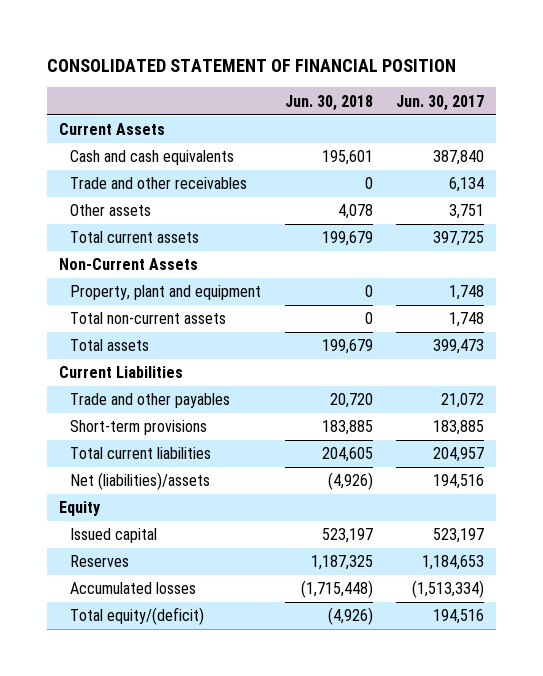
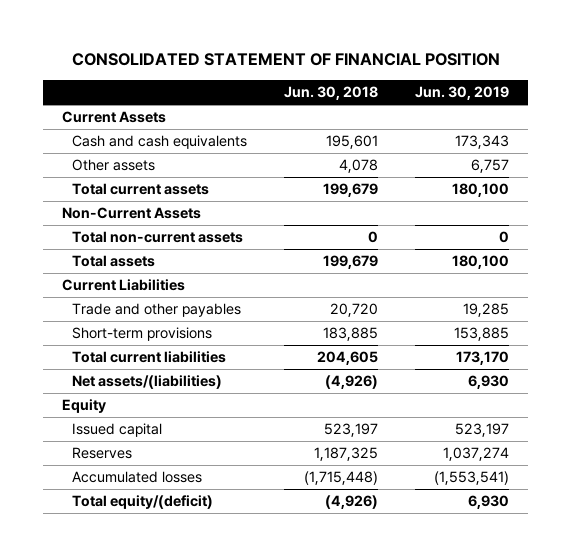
- | Jun. 30, 2018 | Jun. 30, 2017
+ | Jun. 30, 2018 | Jun. 30, 2019
- Trade and other receivables | 0 | 6,134
- Property, plant and equipment | 0 | 1,748
- Net (liabilities)/assets | (4,926) | 194,516
+ Net assets/(liabilities) | (4,926) | 6,930

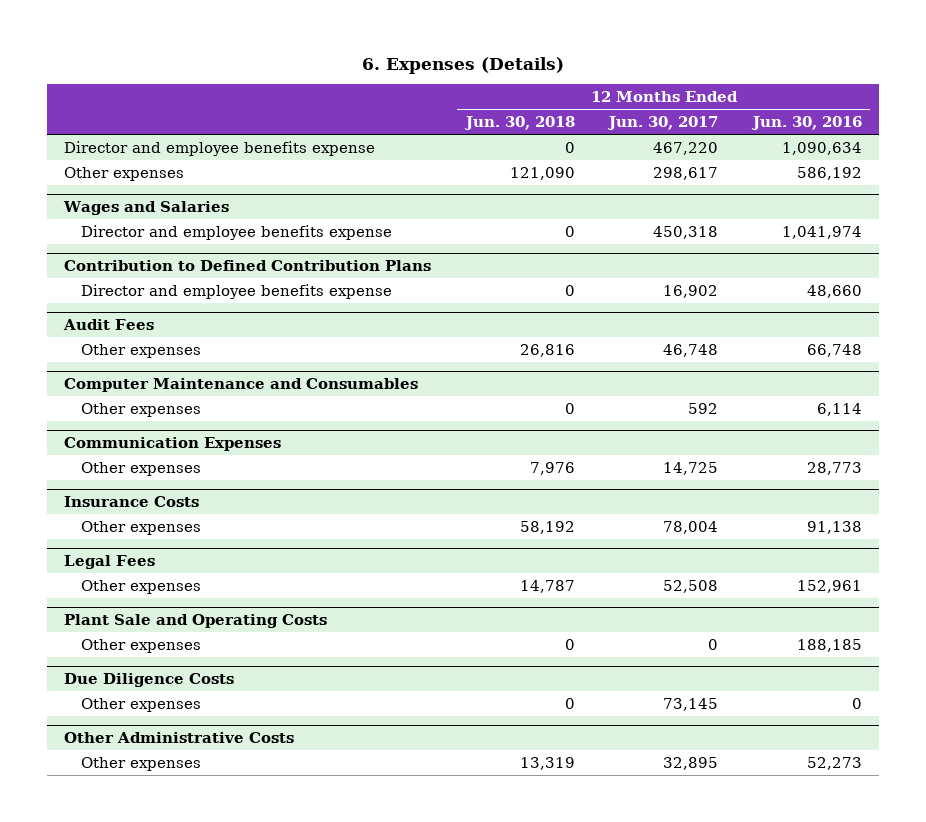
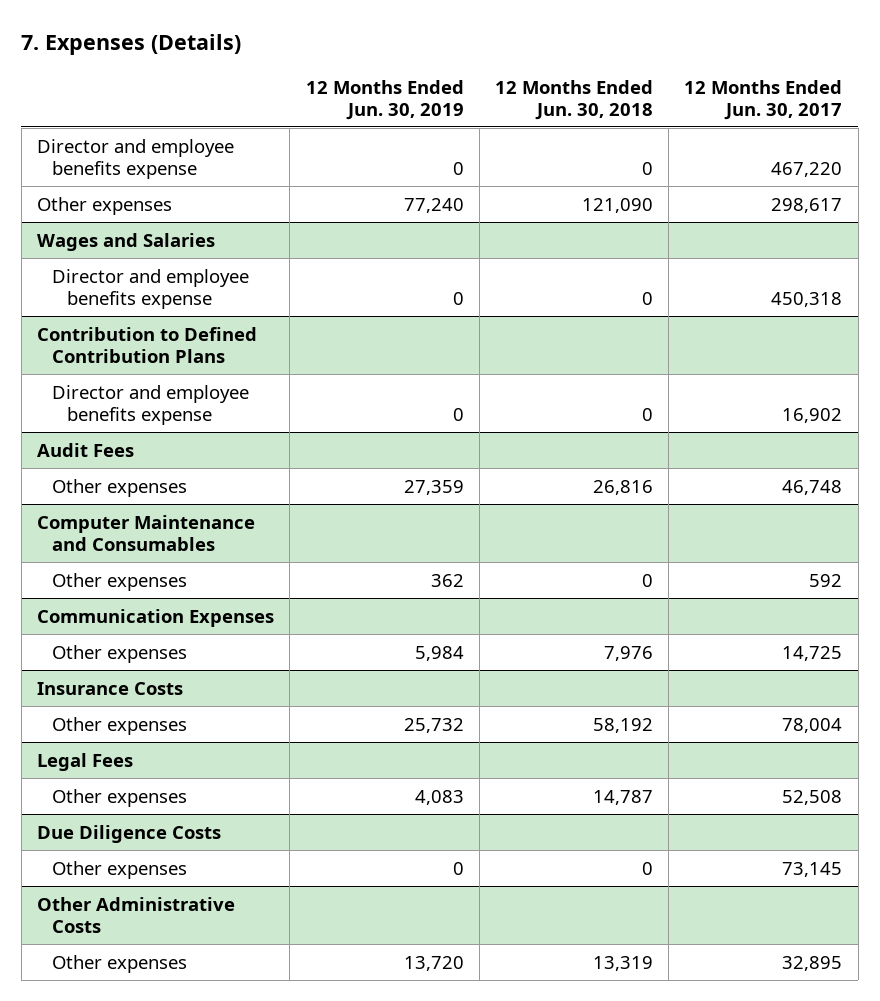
- 6. Expenses (Details)
+ 7. Expenses (Details)
- | 12 Months Ended Jun. 30, 2018 | 12 Months Ended Jun. 30, 2017 | 12 Months Ended Jun. 30, 2016
+ | 12 Months Ended Jun. 30, 2019 | 12 Months Ended Jun. 30, 2018 | 12 Months Ended Jun. 30, 2017
- Plant Sale and Operating Costs
- Other expenses | 0 | 0 | 188,185

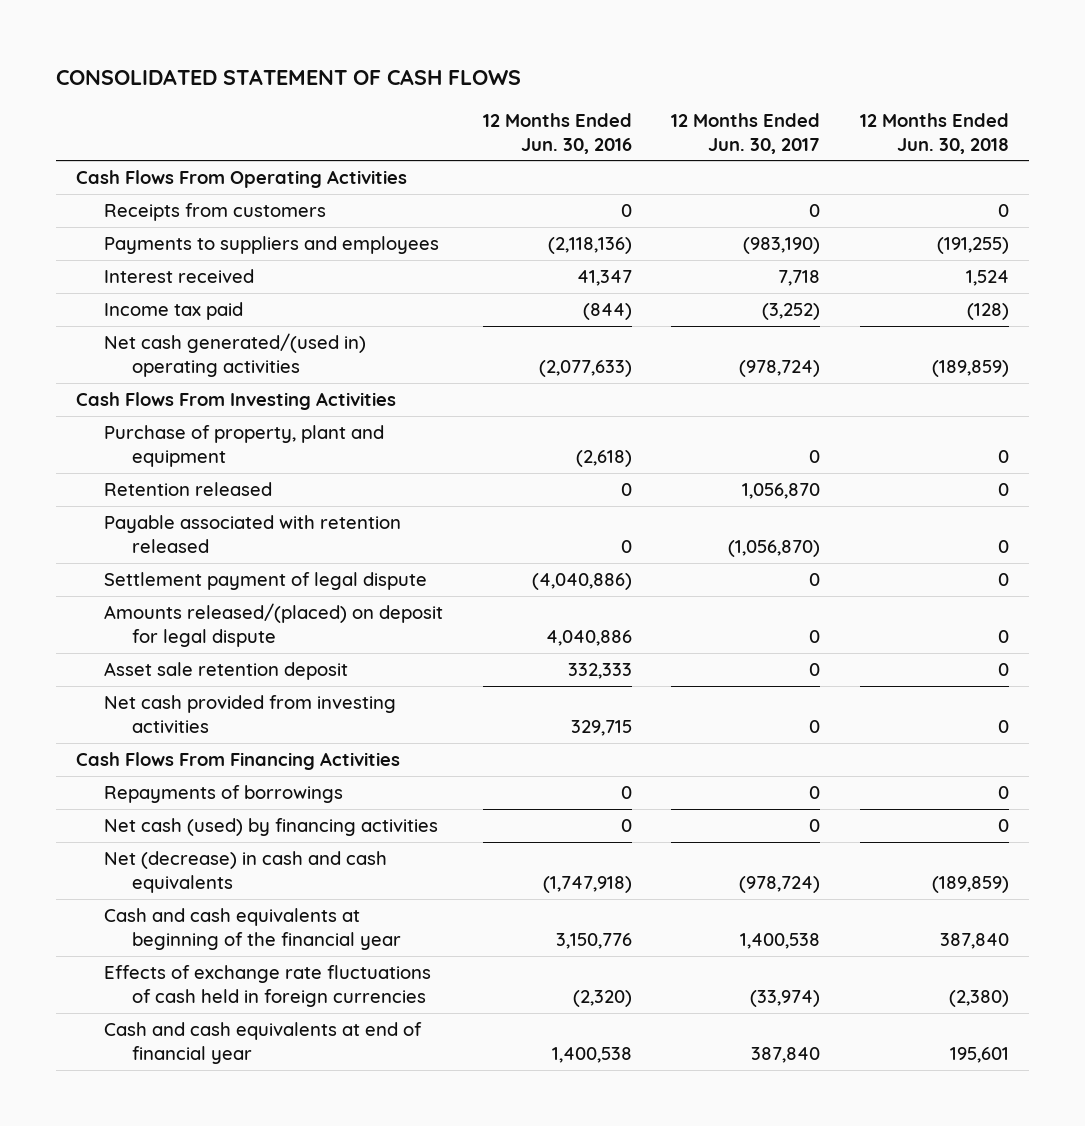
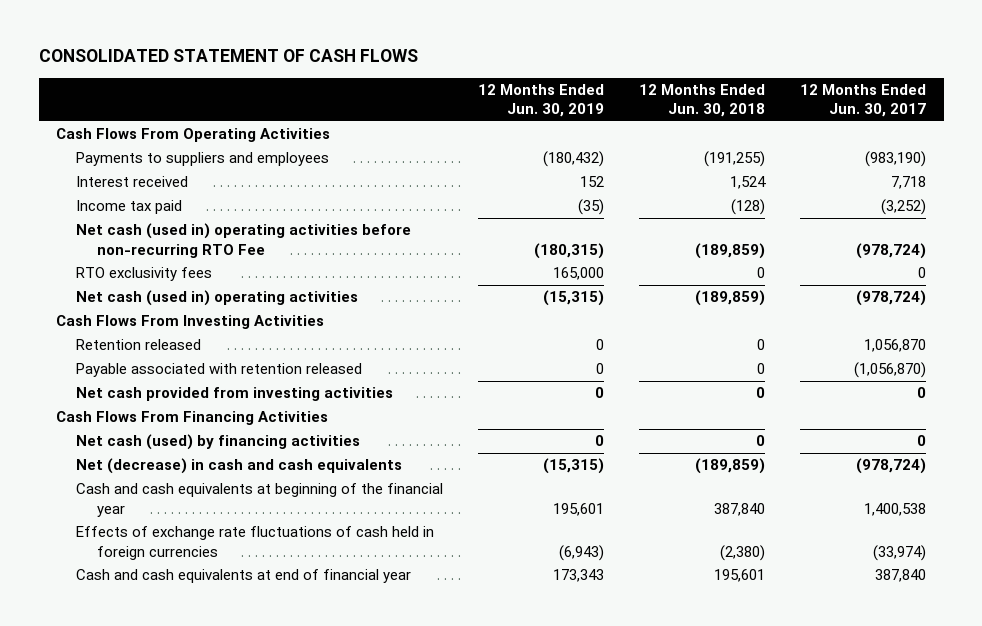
- | 12 Months Ended Jun. 30, 2016 | 12 Months Ended Jun. 30, 2017 | 12 Months Ended Jun. 30, 2018
+ | 12 Months Ended Jun. 30, 2019 | 12 Months Ended Jun. 30, 2018 | 12 Months Ended Jun. 30, 2017
- Receipts from customers | 0 | 0 | 0
- Net cash generated/(used in) operating activities | (2,077,633) | (978,724) | (189,859)
+ Net cash (used in) operating activities before non-recurring RTO Fee | (180,315) | (189,859) | (978,724)
+ RTO exclusivity fees | 165,000 | 0 | 0
+ Net cash (used in) operating activities | (15,315) | (189,859) | (978,724)
- Purchase of property, plant and equipment | (2,618) | 0 | 0
- Settlement payment of legal dispute | (4,040,886) | 0 | 0
- Amounts released/(placed) on deposit for legal dispute | 4,040,886 | 0 | 0
- Asset sale retention deposit | 332,333 | 0 | 0
- Repayments of borrowings | 0 | 0 | 0

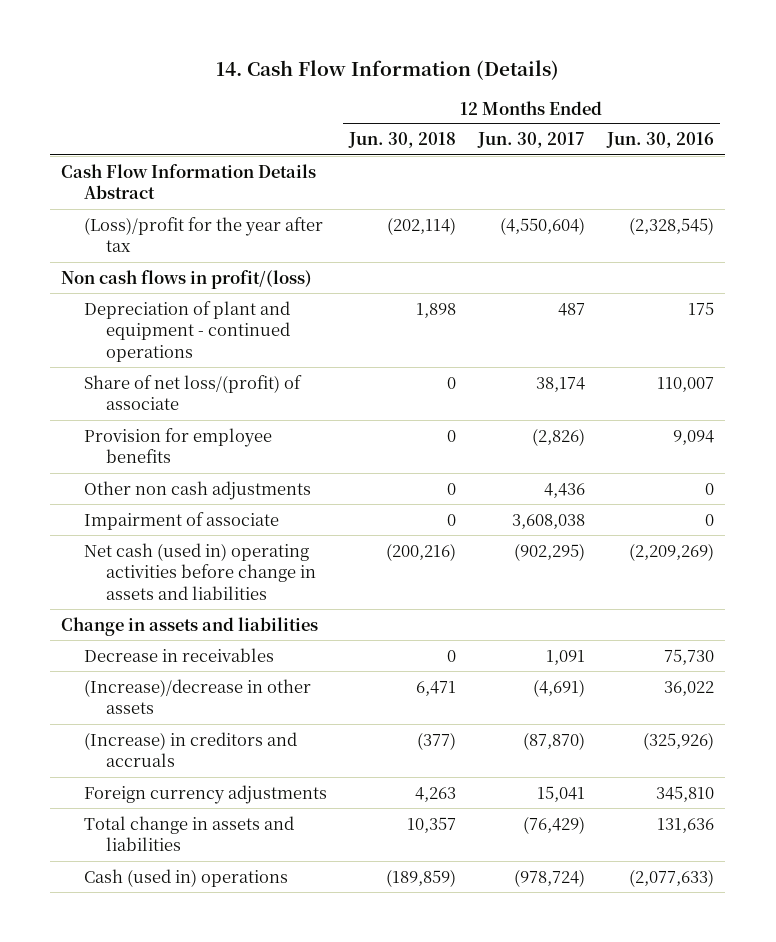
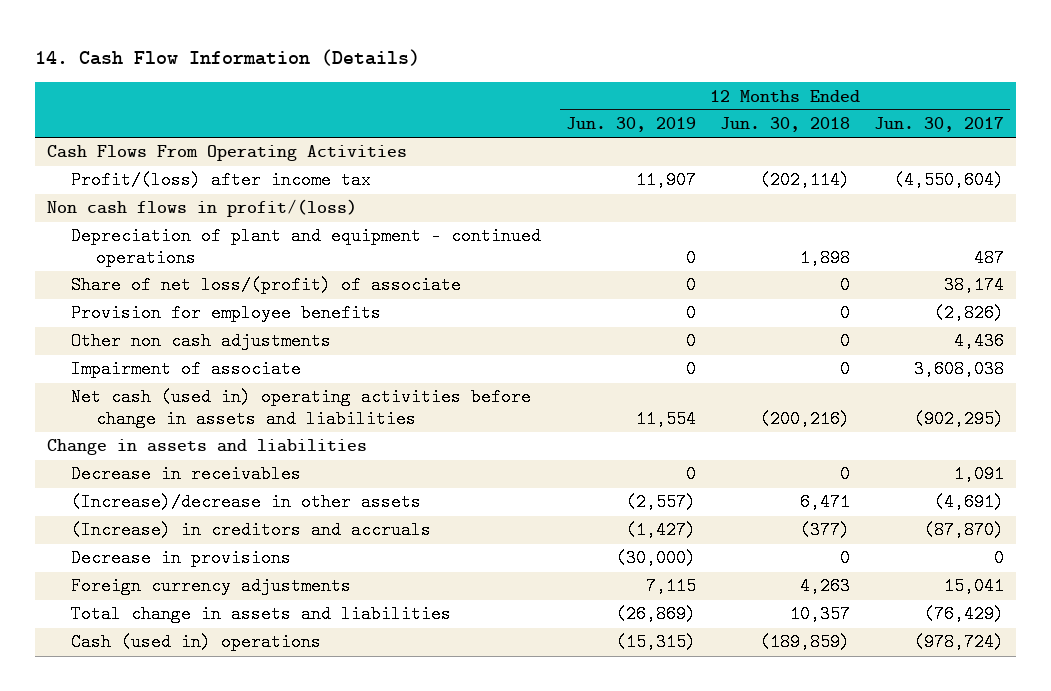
- | 12 Months Ended Jun. 30, 2018 | 12 Months Ended Jun. 30, 2017 | 12 Months Ended Jun. 30, 2016
+ | 12 Months Ended Jun. 30, 2019 | 12 Months Ended Jun. 30, 2018 | 12 Months Ended Jun. 30, 2017
- Cash Flow Information Details Abstract
- (Loss)/profit for the year after tax | (202,114) | (4,550,604) | (2,328,545)
+ Cash Flows From Operating Activities
+ Profit/(loss) after income tax | 11,907 | (202,114) | (4,550,604)
+ Decrease in provisions | (30,000) | 0 | 0

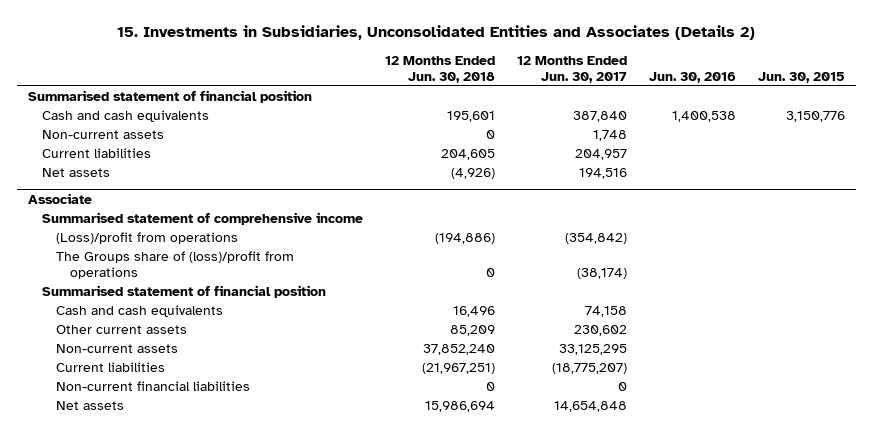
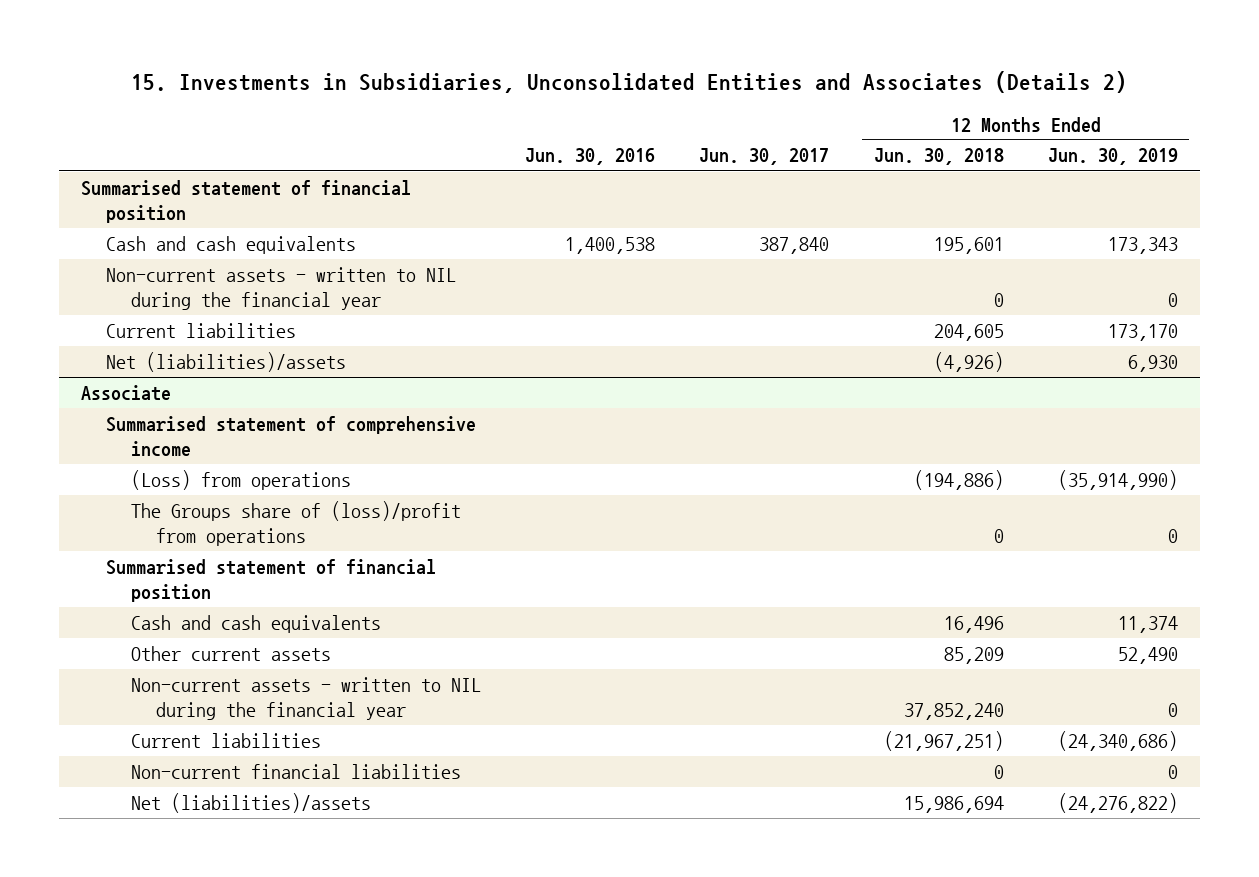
- | 12 Months Ended Jun. 30, 2018 | 12 Months Ended Jun. 30, 2017 | Jun. 30, 2016 | Jun. 30, 2015
+ | Jun. 30, 2016 | Jun. 30, 2017 | 12 Months Ended Jun. 30, 2018 | 12 Months Ended Jun. 30, 2019
- Non-current assets | 0 | 1,748 | |
+ Non-current assets - written to NIL during the financial year | | | 0 | 0
- Net assets | (4,926) | 194,516 | |
+ Net (liabilities)/assets | | | (4,926) | 6,930
@ Associate
- (Loss)/profit from operations | (194,886) | (354,842) | |
+ (Loss) from operations | | | (194,886) | (35,914,990)
- Non-current assets | 37,852,240 | 33,125,295 | |
+ Non-current assets - written to NIL during the financial year | | | 37,852,240 | 0
- Net assets | 15,986,694 | 14,654,848 | |
+ Net (liabilities)/assets | | | 15,986,694 | (24,276,822)

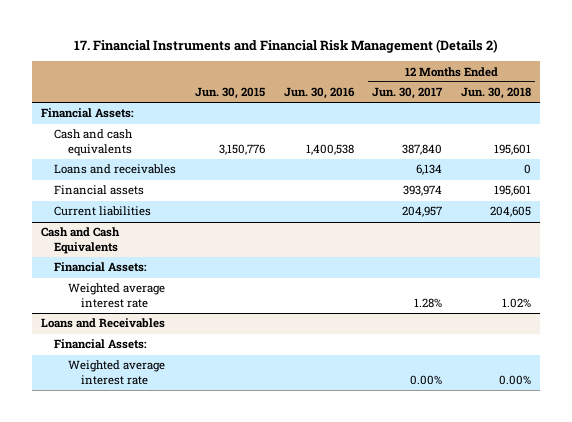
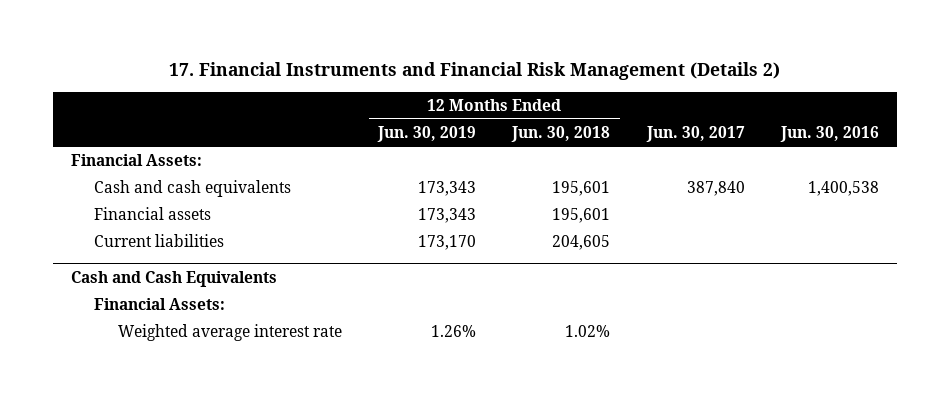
- | Jun. 30, 2015 | Jun. 30, 2016 | 12 Months Ended Jun. 30, 2017 | 12 Months Ended Jun. 30, 2018
+ | 12 Months Ended Jun. 30, 2019 | 12 Months Ended Jun. 30, 2018 | Jun. 30, 2017 | Jun. 30, 2016
- Loans and receivables | | | 6,134 | 0
- Loans and Receivables
- Financial Assets:
- Weighted average interest rate | | | 0.00% | 0.00%

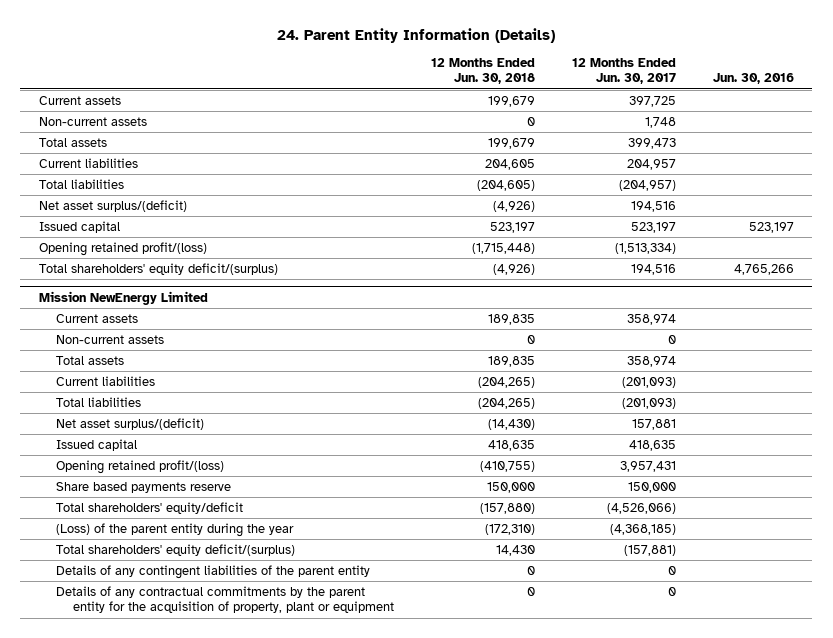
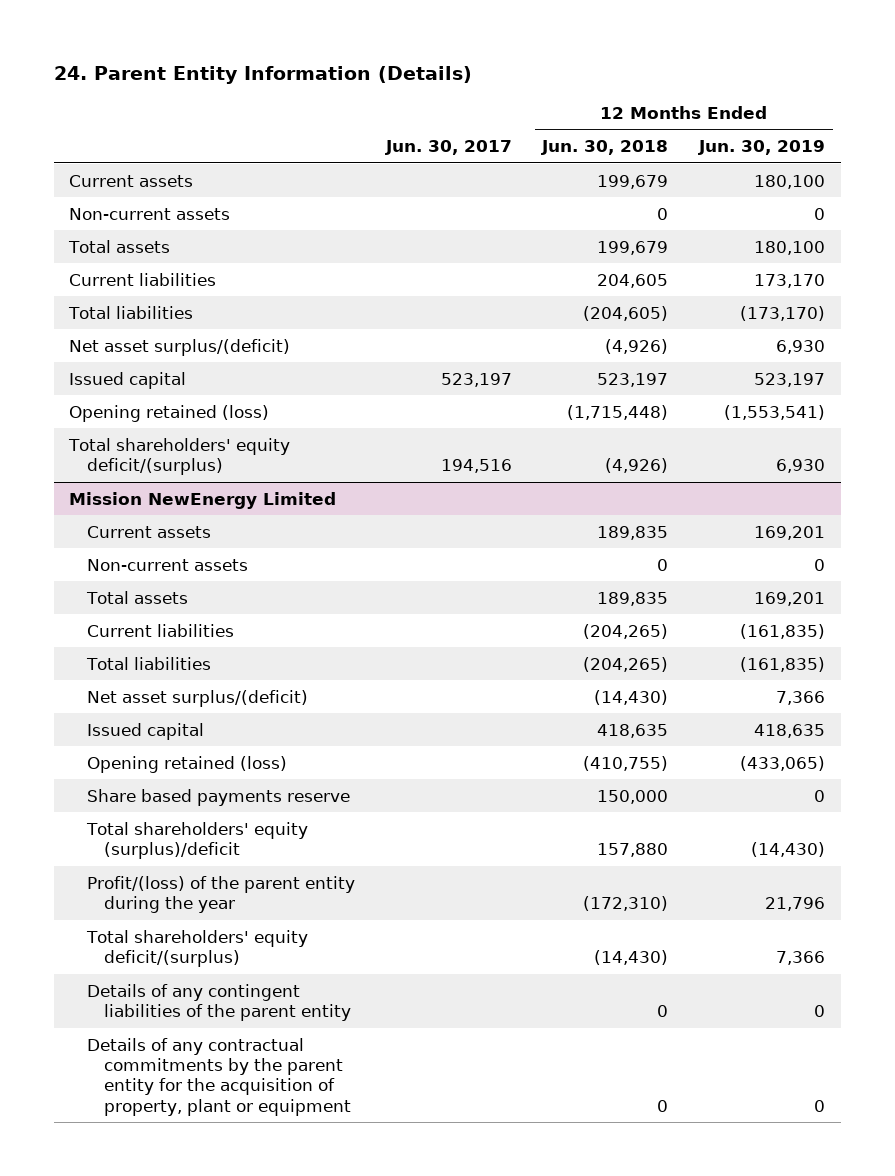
- | 12 Months Ended Jun. 30, 2018 | 12 Months Ended Jun. 30, 2017 | Jun. 30, 2016
+ | Jun. 30, 2017 | 12 Months Ended Jun. 30, 2018 | 12 Months Ended Jun. 30, 2019
- Opening retained profit/(loss) | (1,715,448) | (1,513,334) |
+ Opening retained (loss) | | (1,715,448) | (1,553,541)
@ Mission NewEnergy Limited
- Opening retained profit/(loss) | (410,755) | 3,957,431 |
+ Opening retained (loss) | | (410,755) | (433,065)
- Total shareholders' equity/deficit | (157,880) | (4,526,066) |
- (Loss) of the parent entity during the year | (172,310) | (4,368,185) |
- Total shareholders' equity deficit/(surplus) | 14,430 | (157,881) |
+ Total shareholders' equity (surplus)/deficit | | 157,880 | (14,430)
+ Profit/(loss) of the parent entity during the year | | (172,310) | 21,796
+ Total shareholders' equity deficit/(surplus) | | (14,430) | 7,366

